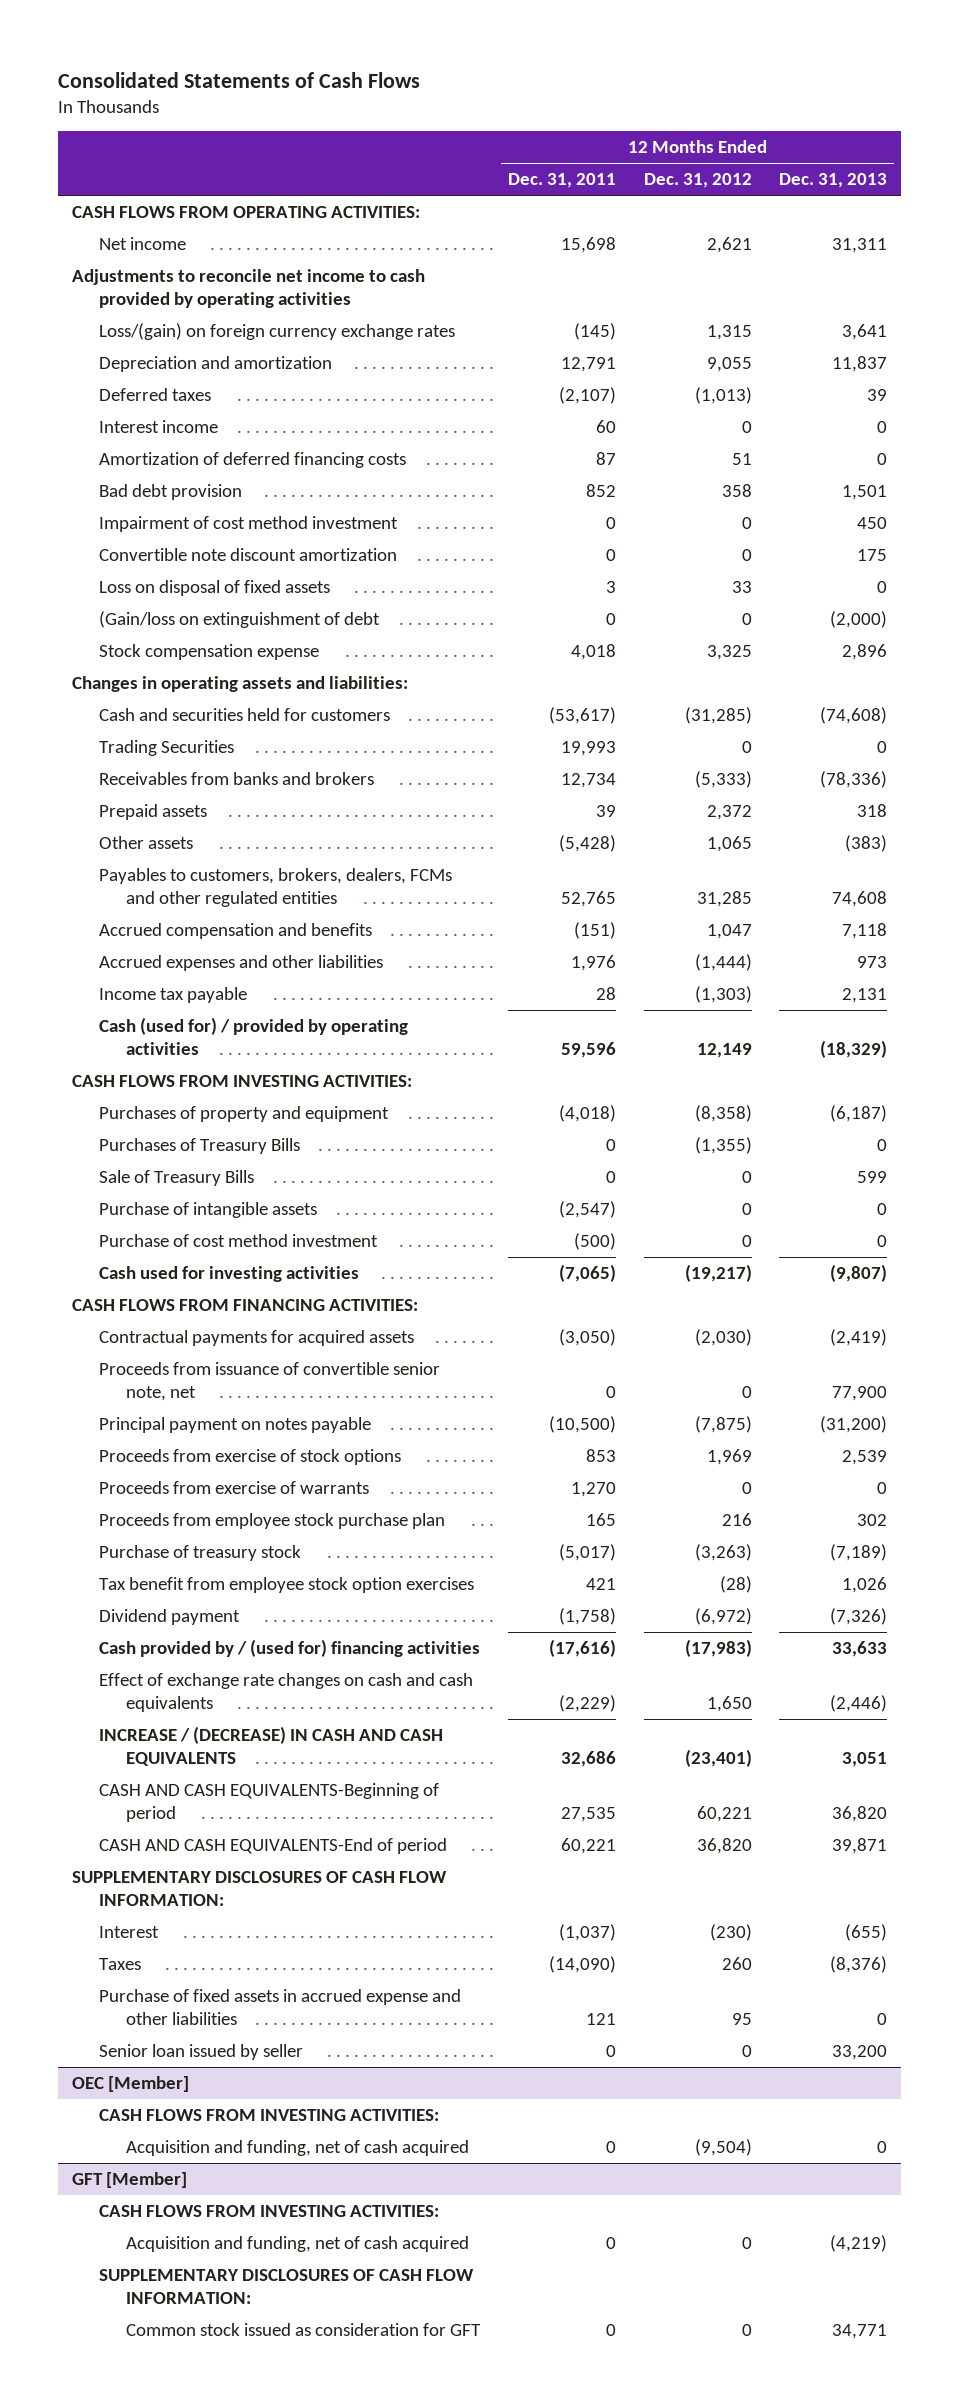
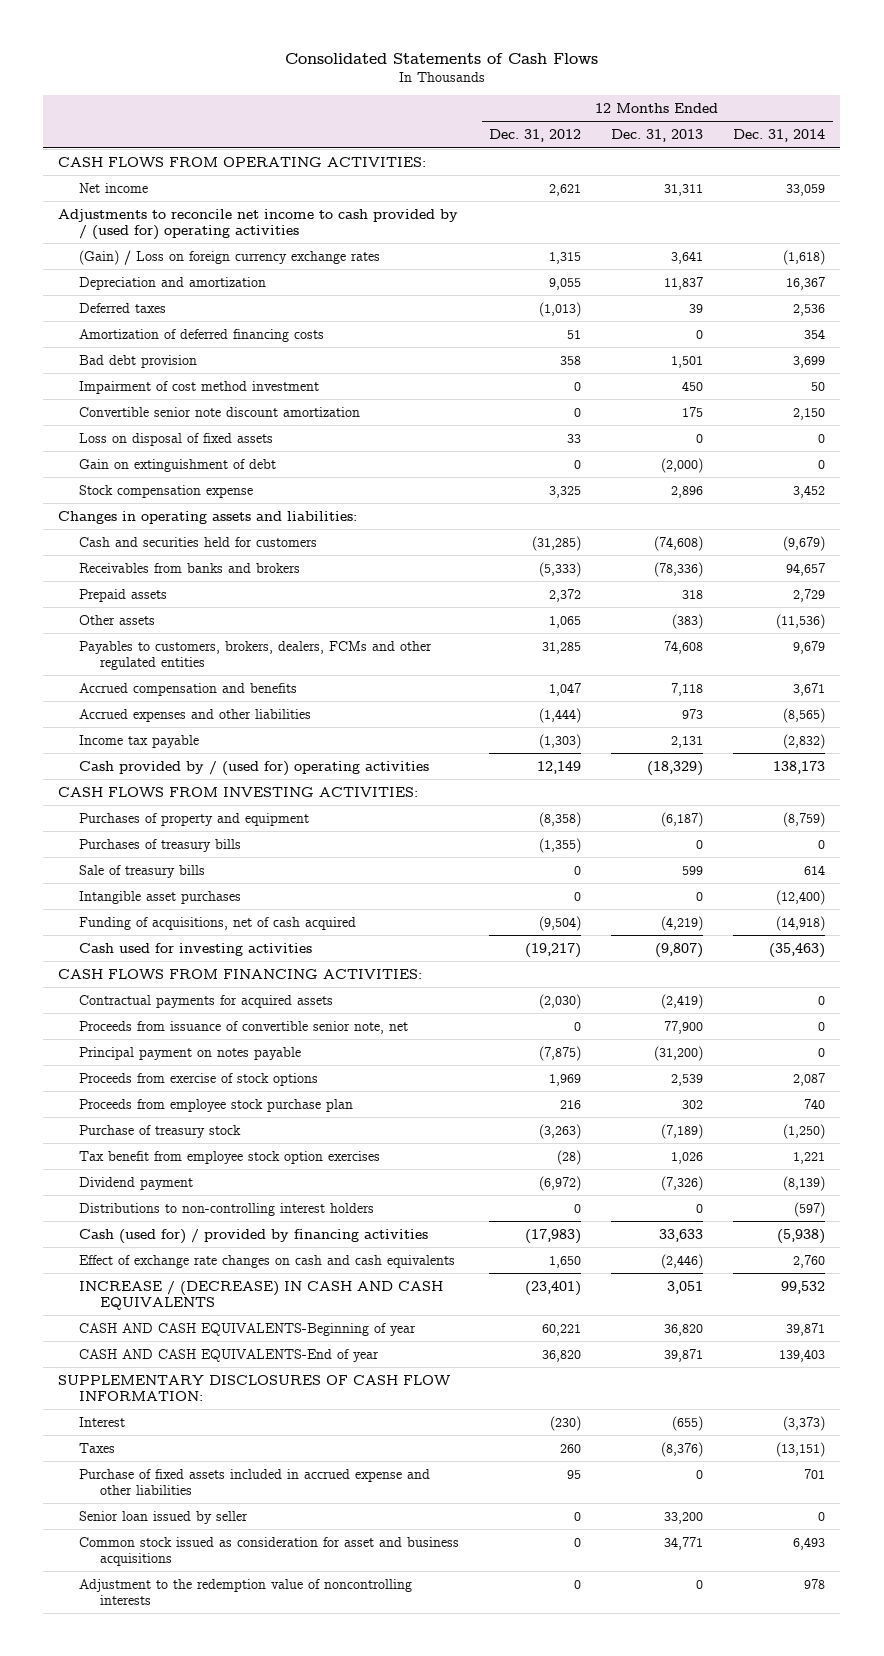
- | 12 Months Ended Dec. 31, 2011 | 12 Months Ended Dec. 31, 2012 | 12 Months Ended Dec. 31, 2013
+ | 12 Months Ended Dec. 31, 2012 | 12 Months Ended Dec. 31, 2013 | 12 Months Ended Dec. 31, 2014
- Adjustments to reconcile net income to cash provided by operating activities
- Loss/(gain) on foreign currency exchange rates | (145) | 1,315 | 3,641
+ Adjustments to reconcile net income to cash provided by / (used for) operating activities
+ (Gain) / Loss on foreign currency exchange rates | 1,315 | 3,641 | (1,618)
- Interest income | 60 | 0 | 0
- Convertible note discount amortization | 0 | 0 | 175
+ Convertible senior note discount amortization | 0 | 175 | 2,150
- (Gain/loss on extinguishment of debt | 0 | 0 | (2,000)
+ Gain on extinguishment of debt | 0 | (2,000) | 0
- Trading Securities | 19,993 | 0 | 0
- Cash (used for) / provided by operating activities | 59,596 | 12,149 | (18,329)
+ Cash provided by / (used for) operating activities | 12,149 | (18,329) | 138,173
- Purchases of Treasury Bills | 0 | (1,355) | 0
- Sale of Treasury Bills | 0 | 0 | 599
- Purchase of intangible assets | (2,547) | 0 | 0
- Purchase of cost method investment | (500) | 0 | 0
+ Purchases of treasury bills | (1,355) | 0 | 0
+ Sale of treasury bills | 0 | 599 | 614
+ Intangible asset purchases | 0 | 0 | (12,400)
+ Funding of acquisitions, net of cash acquired | (9,504) | (4,219) | (14,918)
- Proceeds from exercise of warrants | 1,270 | 0 | 0
- Cash provided by / (used for) financing activities | (17,616) | (17,983) | 33,633
+ Distributions to non-controlling interest holders | 0 | 0 | (597)
+ Cash (used for) / provided by financing activities | (17,983) | 33,633 | (5,938)
- CASH AND CASH EQUIVALENTS-Beginning of period | 27,535 | 60,221 | 36,820
- CASH AND CASH EQUIVALENTS-End of period | 60,221 | 36,820 | 39,871
+ CASH AND CASH EQUIVALENTS-Beginning of year | 60,221 | 36,820 | 39,871
+ CASH AND CASH EQUIVALENTS-End of year | 36,820 | 39,871 | 139,403
- Purchase of fixed assets in accrued expense and other liabilities | 121 | 95 | 0
+ Purchase of fixed assets included in accrued expense and other liabilities | 95 | 0 | 701
- OEC [Member]
- CASH FLOWS FROM INVESTING ACTIVITIES:
- Acquisition and funding, net of cash acquired | 0 | (9,504) | 0
- GFT [Member]
- CASH FLOWS FROM INVESTING ACTIVITIES:
- Acquisition and funding, net of cash acquired | 0 | 0 | (4,219)
- SUPPLEMENTARY DISCLOSURES OF CASH FLOW INFORMATION:
- Common stock issued as consideration for GFT | 0 | 0 | 34,771
+ Common stock issued as consideration for asset and business acquisitions | 0 | 34,771 | 6,493
+ Adjustment to the redemption value of noncontrolling interests | 0 | 0 | 978

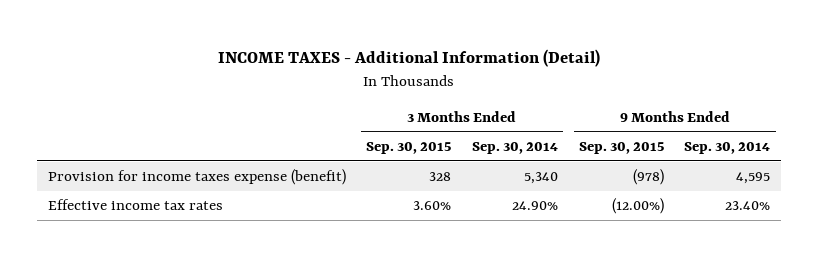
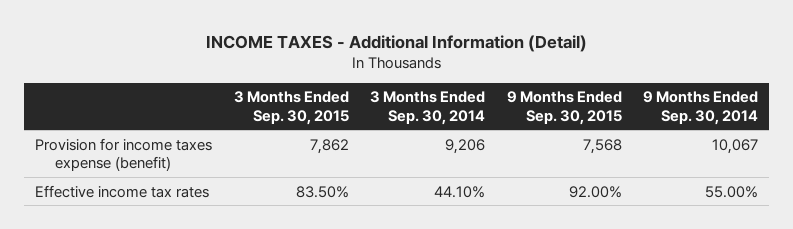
- Provision for income taxes expense (benefit) | 328 | 5,340 | (978) | 4,595
- Effective income tax rates | 3.60% | 24.90% | (12.00%) | 23.40%
+ Provision for income taxes expense (benefit) | 7,862 | 9,206 | 7,568 | 10,067
+ Effective income tax rates | 83.50% | 44.10% | 92.00% | 55.00%

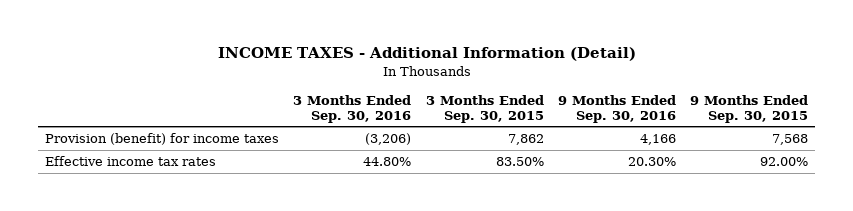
- | 3 Months Ended Sep. 30, 2015 | 3 Months Ended Sep. 30, 2014 | 9 Months Ended Sep. 30, 2015 | 9 Months Ended Sep. 30, 2014
+ | 3 Months Ended Sep. 30, 2016 | 3 Months Ended Sep. 30, 2015 | 9 Months Ended Sep. 30, 2016 | 9 Months Ended Sep. 30, 2015
- Provision for income taxes expense (benefit) | 7,862 | 9,206 | 7,568 | 10,067
+ Provision (benefit) for income taxes | (3,206) | 7,862 | 4,166 | 7,568

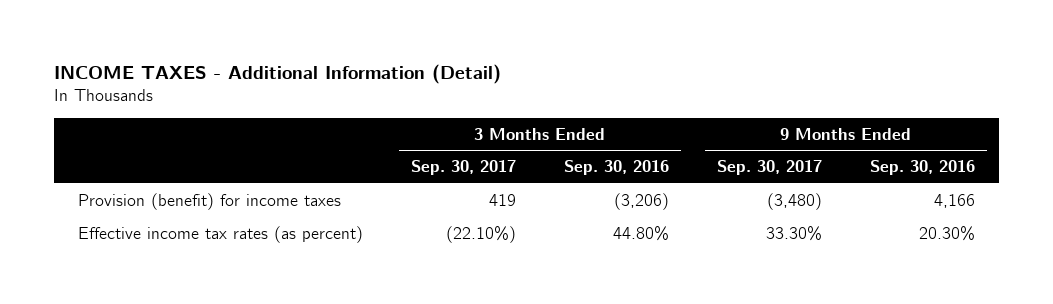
- | 3 Months Ended Sep. 30, 2016 | 3 Months Ended Sep. 30, 2015 | 9 Months Ended Sep. 30, 2016 | 9 Months Ended Sep. 30, 2015
+ | 3 Months Ended Sep. 30, 2017 | 3 Months Ended Sep. 30, 2016 | 9 Months Ended Sep. 30, 2017 | 9 Months Ended Sep. 30, 2016
- Effective income tax rates | 44.80% | 83.50% | 20.30% | 92.00%
+ Effective income tax rates (as percent) | (22.10%) | 44.80% | 33.30% | 20.30%

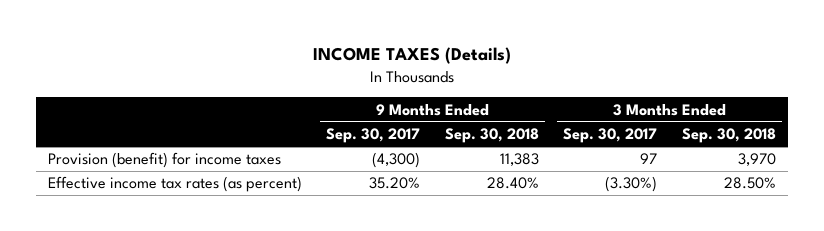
- INCOME TAXES - Additional Information (Detail)
+ INCOME TAXES (Details)
- | 3 Months Ended Sep. 30, 2017 | 3 Months Ended Sep. 30, 2016 | 9 Months Ended Sep. 30, 2017 | 9 Months Ended Sep. 30, 2016
+ | 9 Months Ended Sep. 30, 2017 | 9 Months Ended Sep. 30, 2018 | 3 Months Ended Sep. 30, 2017 | 3 Months Ended Sep. 30, 2018
- Provision (benefit) for income taxes | 419 | (3,206) | (3,480) | 4,166
- Effective income tax rates (as percent) | (22.10%) | 44.80% | 33.30% | 20.30%
+ Provision (benefit) for income taxes | (4,300) | 11,383 | 97 | 3,970
+ Effective income tax rates (as percent) | 35.20% | 28.40% | (3.30%) | 28.50%

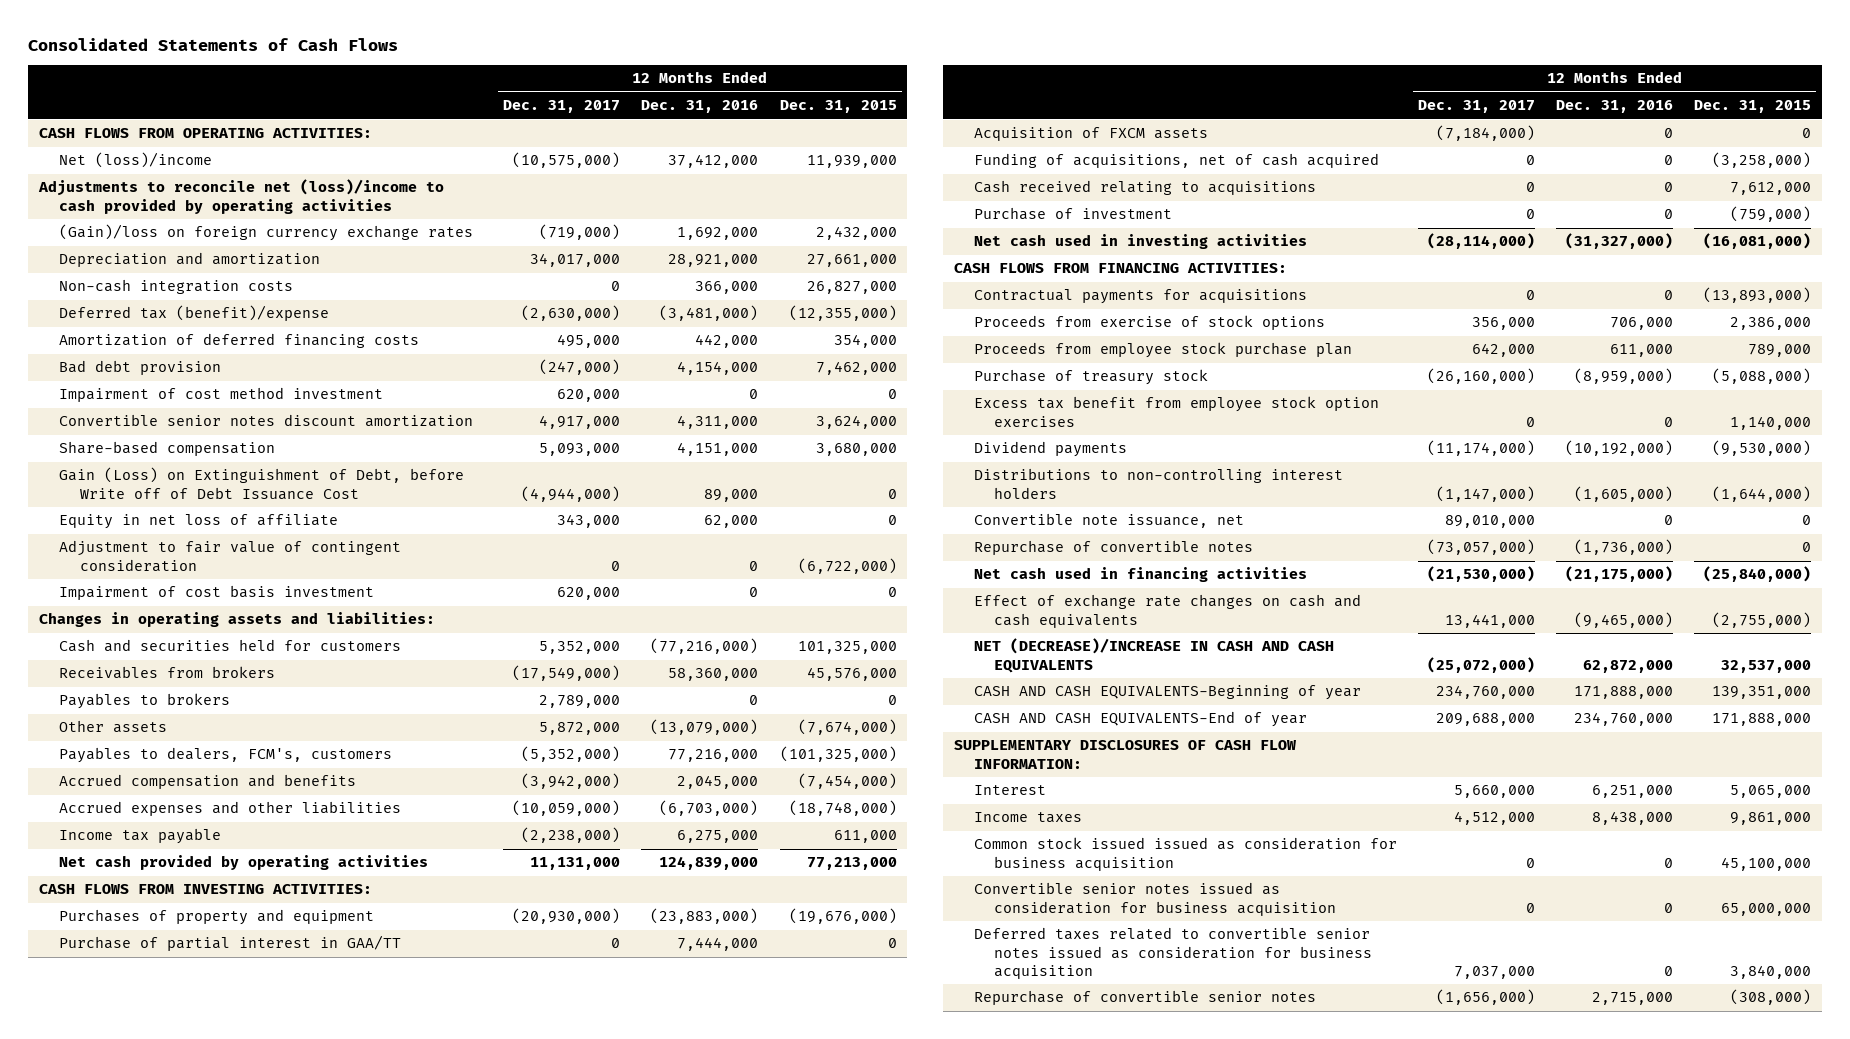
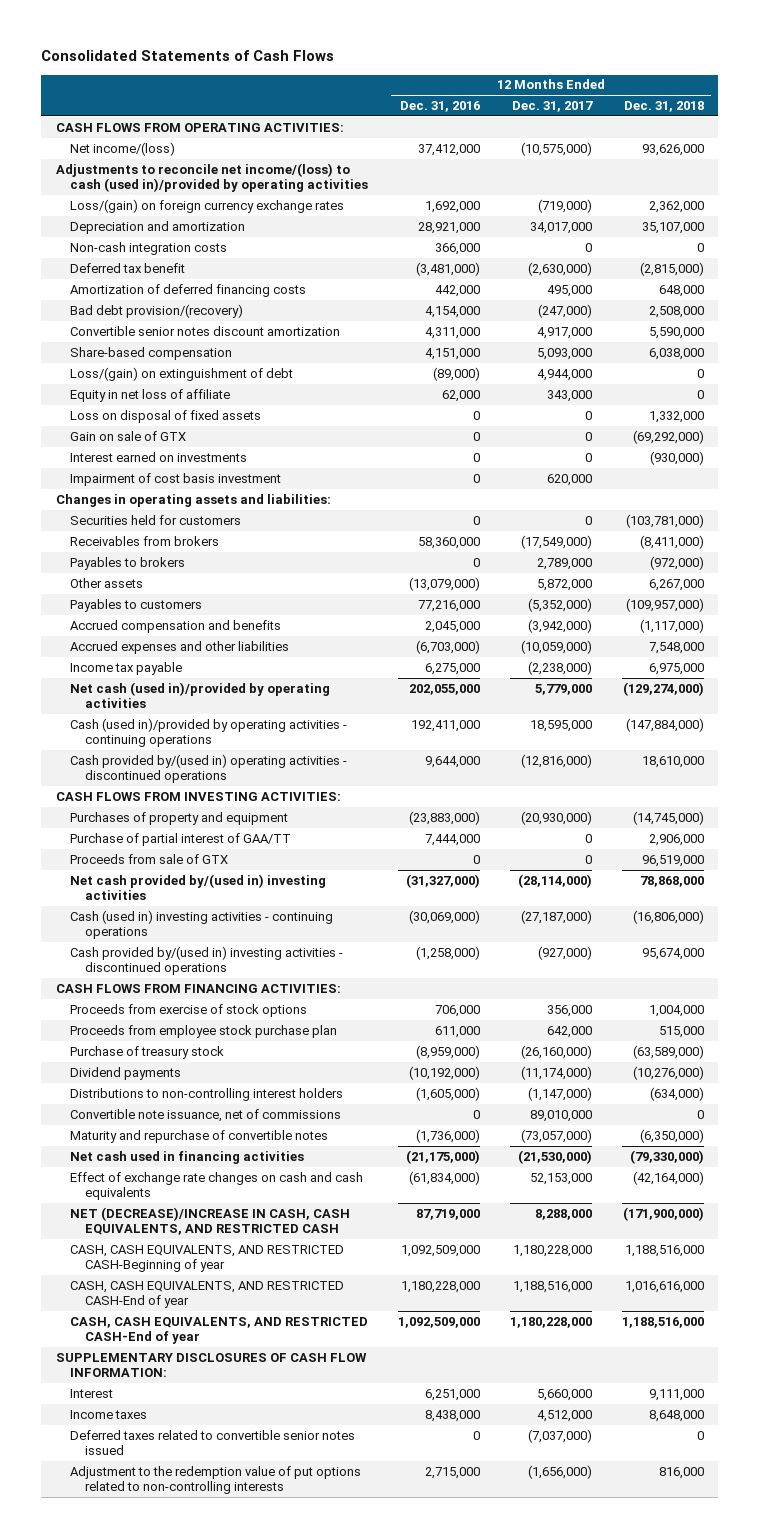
- | 12 Months Ended Dec. 31, 2017 | 12 Months Ended Dec. 31, 2016 | 12 Months Ended Dec. 31, 2015
+ | 12 Months Ended Dec. 31, 2016 | 12 Months Ended Dec. 31, 2017 | 12 Months Ended Dec. 31, 2018
- Net (loss)/income | (10,575,000) | 37,412,000 | 11,939,000
- Adjustments to reconcile net (loss)/income to cash provided by operating activities
- (Gain)/loss on foreign currency exchange rates | (719,000) | 1,692,000 | 2,432,000
+ Net income/(loss) | 37,412,000 | (10,575,000) | 93,626,000
+ Adjustments to reconcile net income/(loss) to cash (used in)/provided by operating activities
+ Loss/(gain) on foreign currency exchange rates | 1,692,000 | (719,000) | 2,362,000
- Deferred tax (benefit)/expense | (2,630,000) | (3,481,000) | (12,355,000)
+ Deferred tax benefit | (3,481,000) | (2,630,000) | (2,815,000)
- Bad debt provision | (247,000) | 4,154,000 | 7,462,000
- Impairment of cost method investment | 620,000 | 0 | 0
+ Bad debt provision/(recovery) | 4,154,000 | (247,000) | 2,508,000
- Gain (Loss) on Extinguishment of Debt, before Write off of Debt Issuance Cost | (4,944,000) | 89,000 | 0
+ Loss/(gain) on extinguishment of debt | (89,000) | 4,944,000 | 0
- Adjustment to fair value of contingent consideration | 0 | 0 | (6,722,000)
+ Loss on disposal of fixed assets | 0 | 0 | 1,332,000
+ Gain on sale of GTX | 0 | 0 | (69,292,000)
+ Interest earned on investments | 0 | 0 | (930,000)
- Cash and securities held for customers | 5,352,000 | (77,216,000) | 101,325,000
+ Securities held for customers | 0 | 0 | (103,781,000)
- Payables to dealers, FCM's, customers | (5,352,000) | 77,216,000 | (101,325,000)
+ Payables to customers | 77,216,000 | (5,352,000) | (109,957,000)
- Net cash provided by operating activities | 11,131,000 | 124,839,000 | 77,213,000
+ Net cash (used in)/provided by operating activities | 202,055,000 | 5,779,000 | (129,274,000)
+ Cash (used in)/provided by operating activities - continuing operations | 192,411,000 | 18,595,000 | (147,884,000)
+ Cash provided by/(used in) operating activities - discontinued operations | 9,644,000 | (12,816,000) | 18,610,000
- Purchase of partial interest in GAA/TT | 0 | 7,444,000 | 0
- Acquisition of FXCM assets | (7,184,000) | 0 | 0
- Funding of acquisitions, net of cash acquired | 0 | 0 | (3,258,000)
- Cash received relating to acquisitions | 0 | 0 | 7,612,000
- Purchase of investment | 0 | 0 | (759,000)
- Net cash used in investing activities | (28,114,000) | (31,327,000) | (16,081,000)
+ Purchase of partial interest of GAA/TT | 7,444,000 | 0 | 2,906,000
+ Proceeds from sale of GTX | 0 | 0 | 96,519,000
+ Net cash provided by/(used in) investing activities | (31,327,000) | (28,114,000) | 78,868,000
+ Cash (used in) investing activities - continuing operations | (30,069,000) | (27,187,000) | (16,806,000)
+ Cash provided by/(used in) investing activities - discontinued operations | (1,258,000) | (927,000) | 95,674,000
- Contractual payments for acquisitions | 0 | 0 | (13,893,000)
- Excess tax benefit from employee stock option exercises | 0 | 0 | 1,140,000
- Convertible note issuance, net | 89,010,000 | 0 | 0
- Repurchase of convertible notes | (73,057,000) | (1,736,000) | 0
+ Convertible note issuance, net of commissions | 0 | 89,010,000 | 0
+ Maturity and repurchase of convertible notes | (1,736,000) | (73,057,000) | (6,350,000)
- Effect of exchange rate changes on cash and cash equivalents | 13,441,000 | (9,465,000) | (2,755,000)
- NET (DECREASE)/INCREASE IN CASH AND CASH EQUIVALENTS | (25,072,000) | 62,872,000 | 32,537,000
- CASH AND CASH EQUIVALENTS-Beginning of year | 234,760,000 | 171,888,000 | 139,351,000
- CASH AND CASH EQUIVALENTS-End of year | 209,688,000 | 234,760,000 | 171,888,000
+ Effect of exchange rate changes on cash and cash equivalents | (61,834,000) | 52,153,000 | (42,164,000)
+ NET (DECREASE)/INCREASE IN CASH, CASH EQUIVALENTS, AND RESTRICTED CASH | 87,719,000 | 8,288,000 | (171,900,000)
+ CASH, CASH EQUIVALENTS, AND RESTRICTED CASH-Beginning of year | 1,092,509,000 | 1,180,228,000 | 1,188,516,000
+ CASH, CASH EQUIVALENTS, AND RESTRICTED CASH-End of year | 1,180,228,000 | 1,188,516,000 | 1,016,616,000
+ CASH, CASH EQUIVALENTS, AND RESTRICTED CASH-End of year | 1,092,509,000 | 1,180,228,000 | 1,188,516,000
- Common stock issued issued as consideration for business acquisition | 0 | 0 | 45,100,000
- Convertible senior notes issued as consideration for business acquisition | 0 | 0 | 65,000,000
- Deferred taxes related to convertible senior notes issued as consideration for business acquisition | 7,037,000 | 0 | 3,840,000
- Repurchase of convertible senior notes | (1,656,000) | 2,715,000 | (308,000)
+ Deferred taxes related to convertible senior notes issued | 0 | (7,037,000) | 0
+ Adjustment to the redemption value of put options related to non-controlling interests | 2,715,000 | (1,656,000) | 816,000

